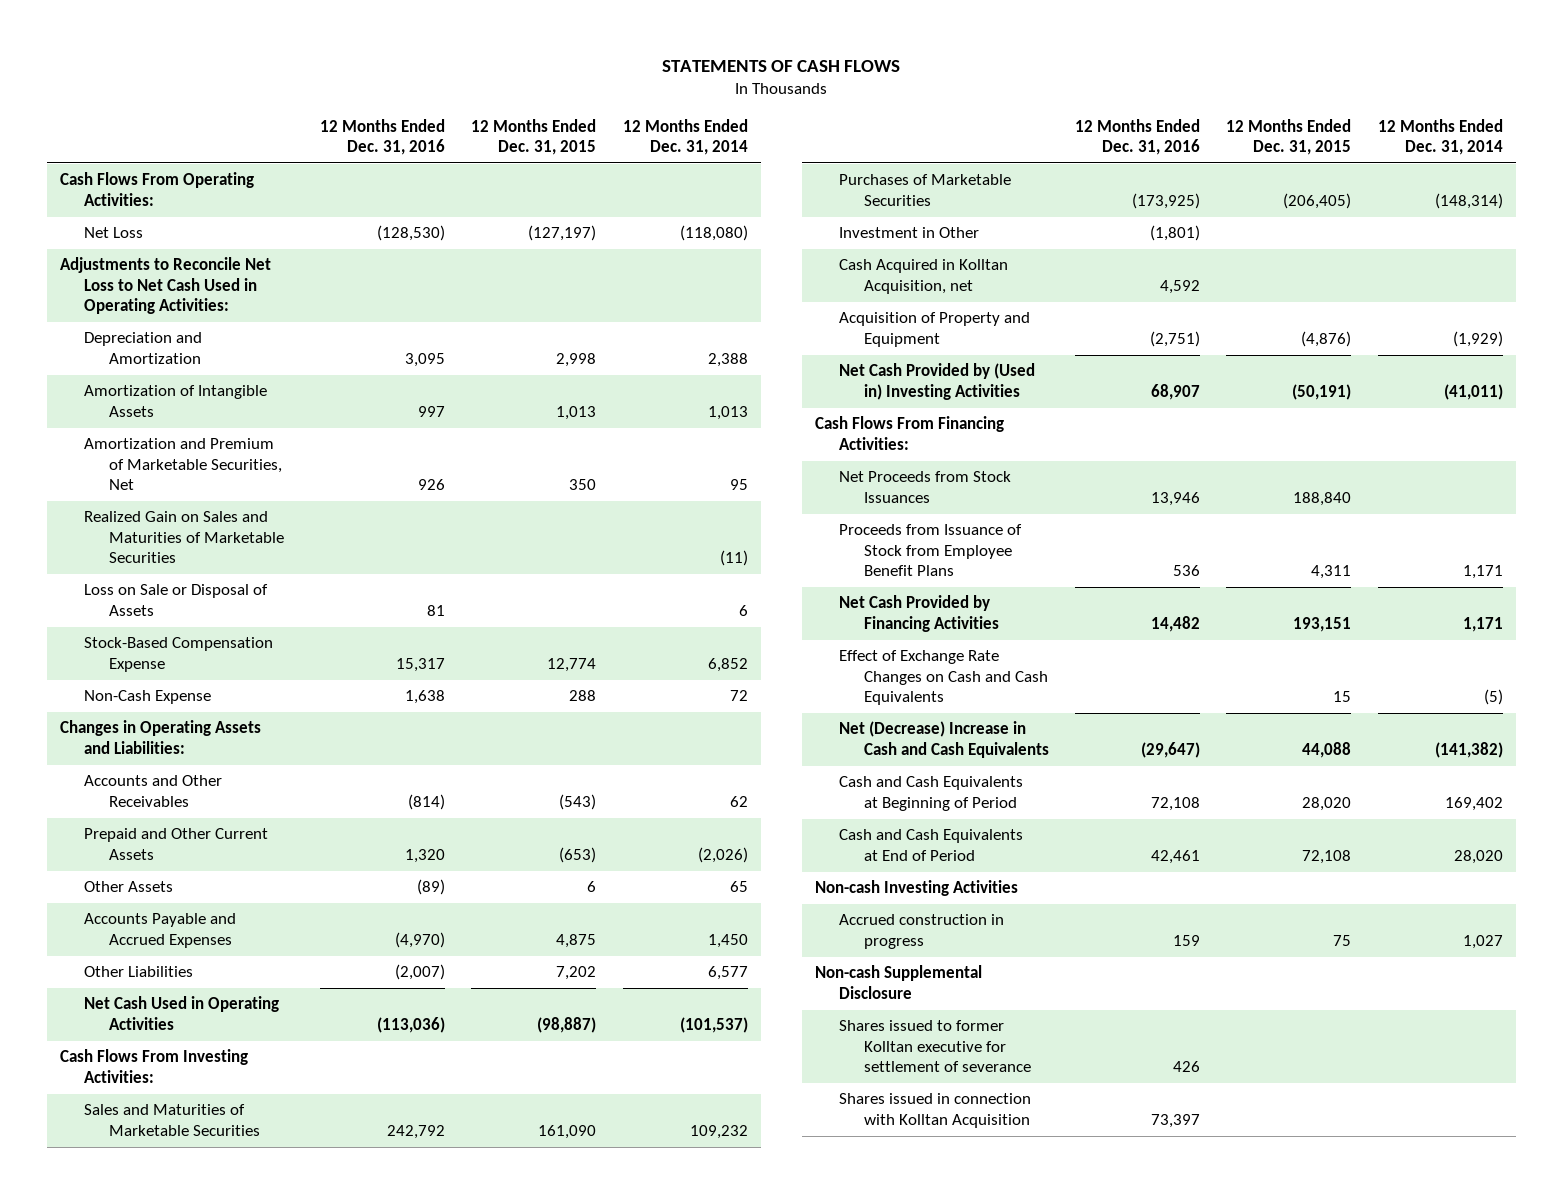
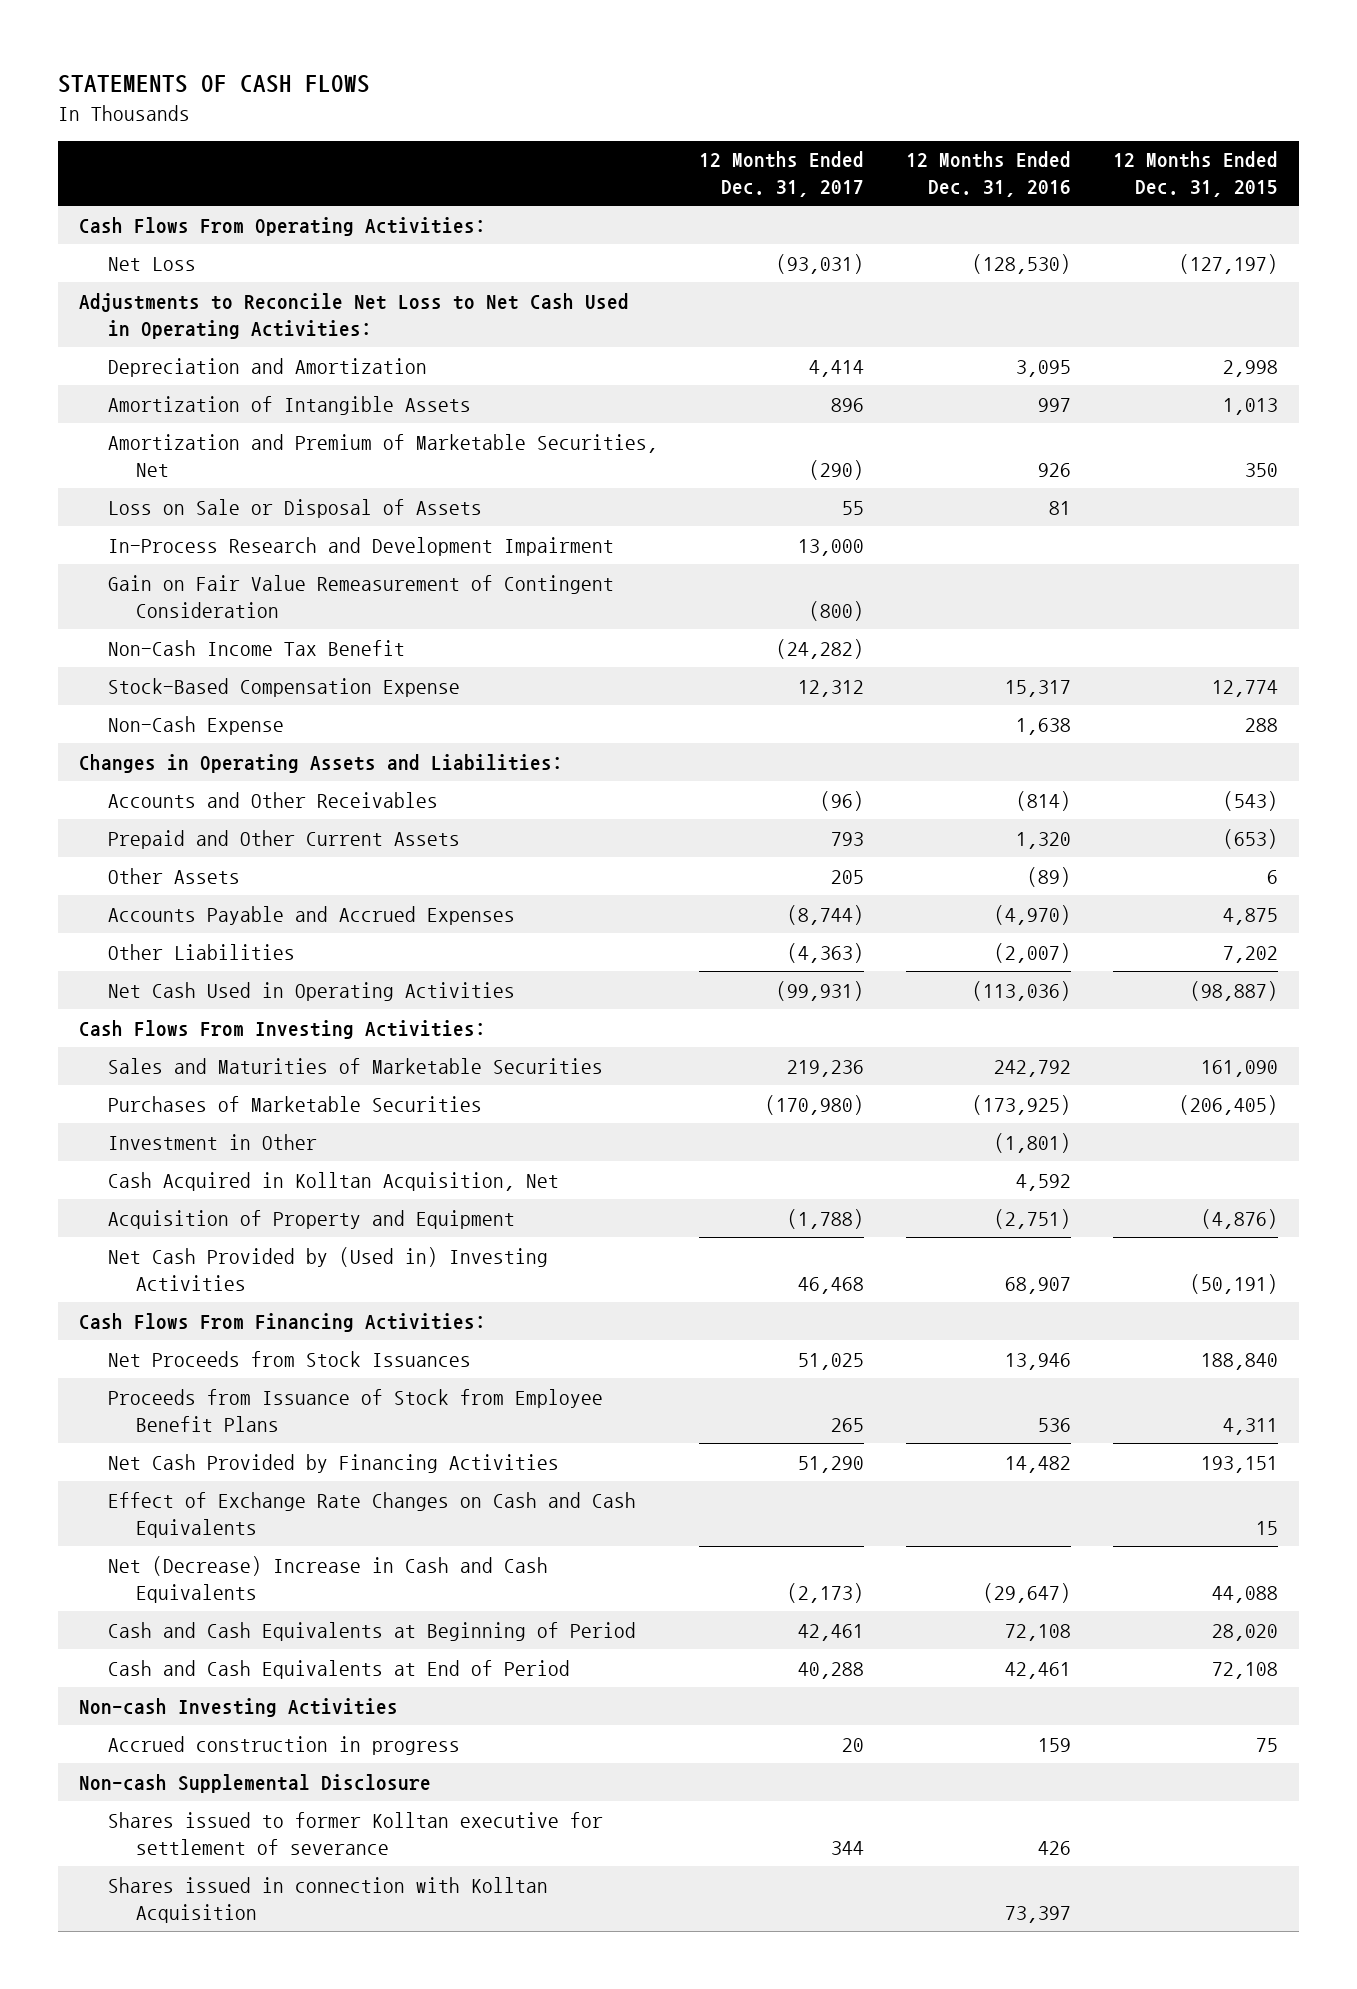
- | 12 Months Ended Dec. 31, 2016 | 12 Months Ended Dec. 31, 2015 | 12 Months Ended Dec. 31, 2014
+ | 12 Months Ended Dec. 31, 2017 | 12 Months Ended Dec. 31, 2016 | 12 Months Ended Dec. 31, 2015
- Realized Gain on Sales and Maturities of Marketable Securities | | | (11)
+ In-Process Research and Development Impairment | 13,000 | |
+ Gain on Fair Value Remeasurement of Contingent Consideration | (800) | |
+ Non-Cash Income Tax Benefit | (24,282) | |
- Cash Acquired in Kolltan Acquisition, net | 4,592 | |
+ Cash Acquired in Kolltan Acquisition, Net | | 4,592 |

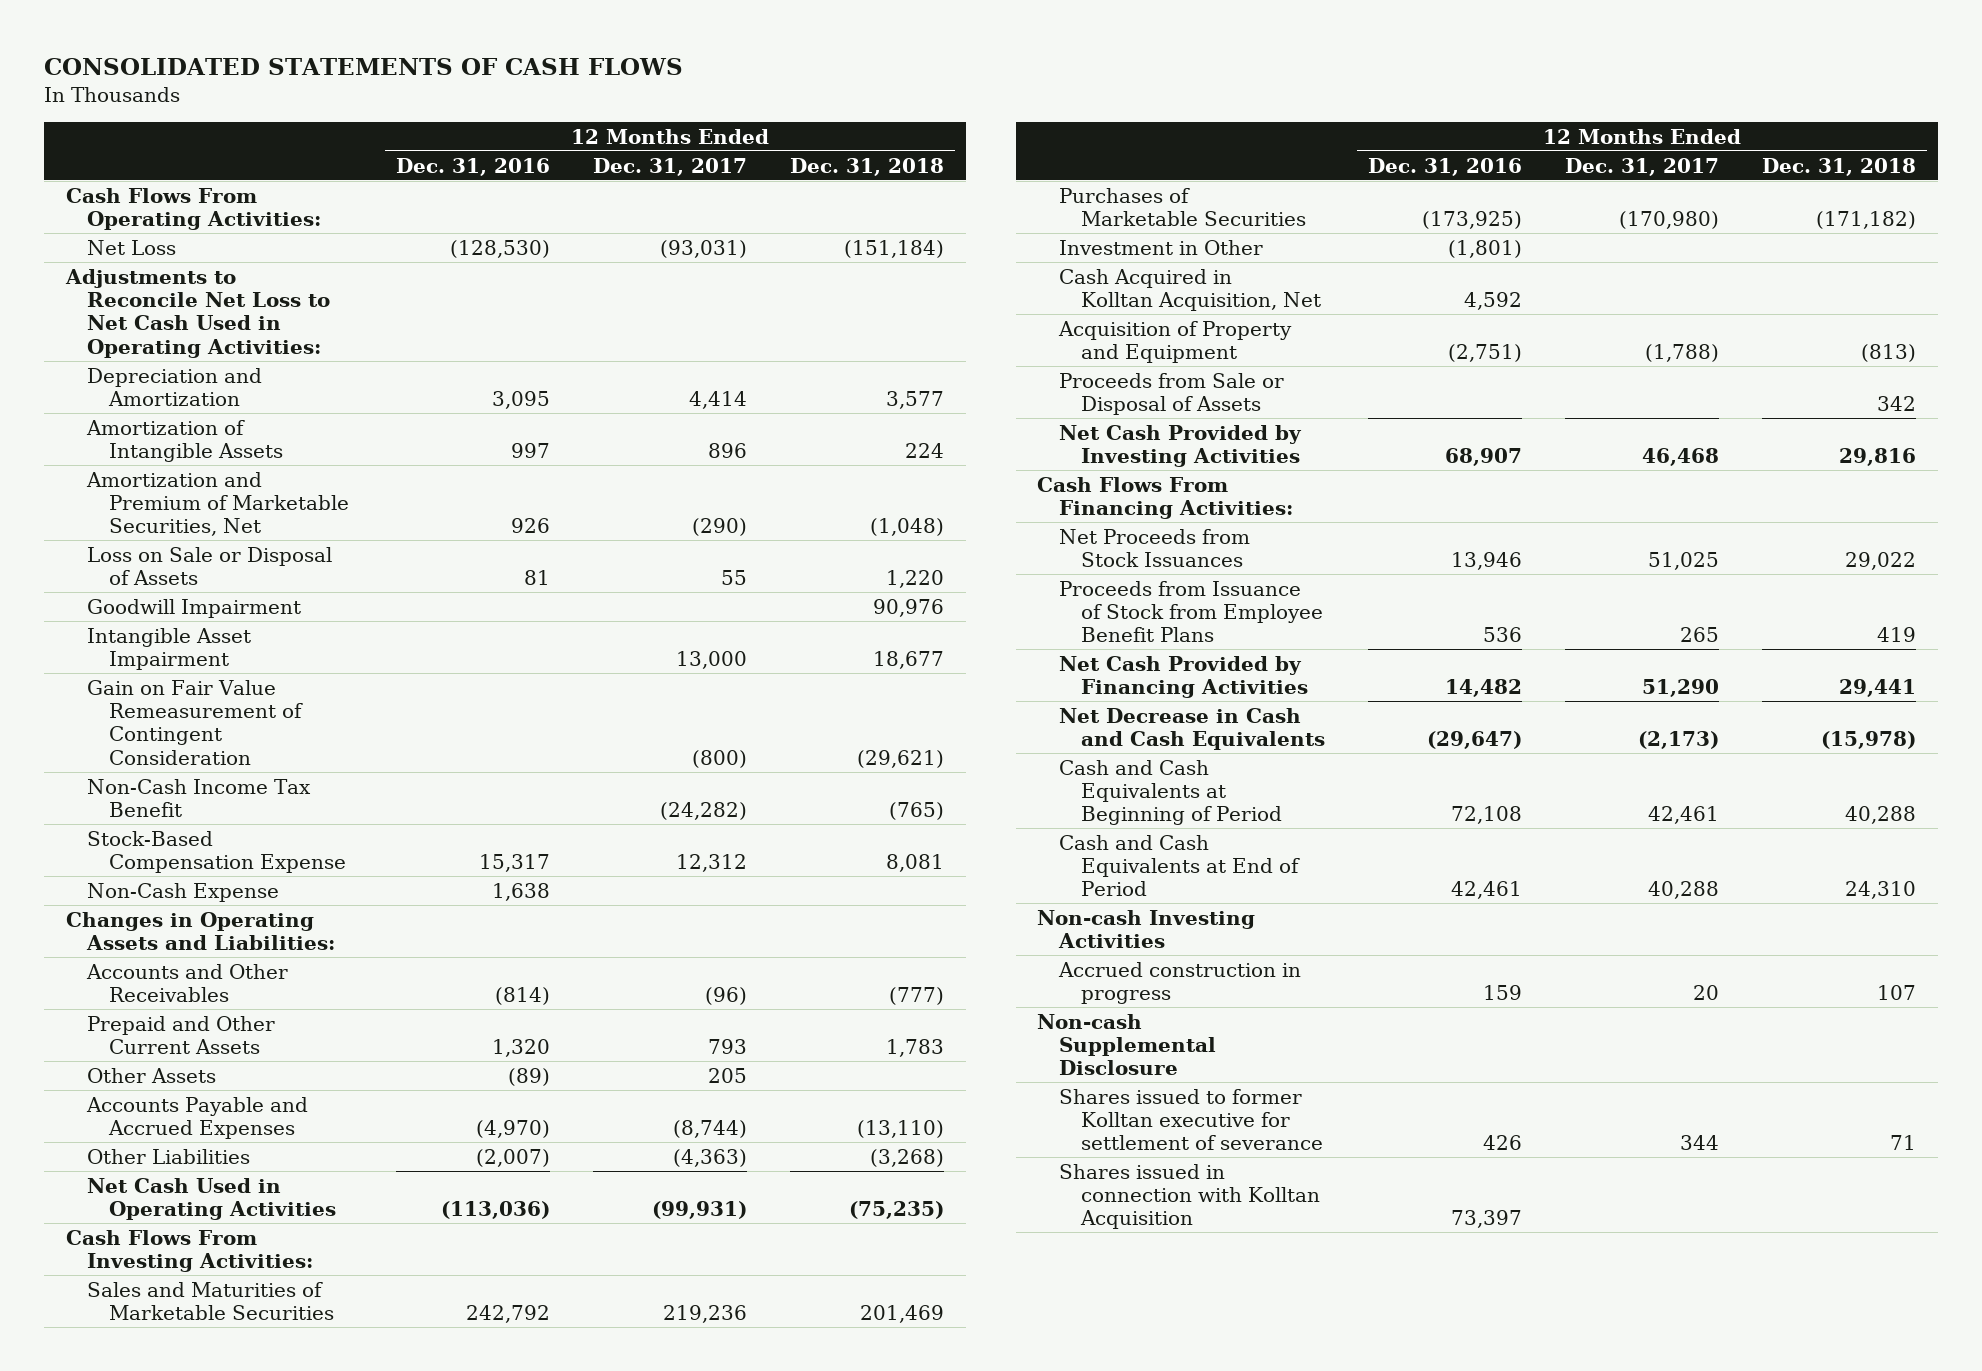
- STATEMENTS OF CASH FLOWS
+ CONSOLIDATED STATEMENTS OF CASH FLOWS
- | 12 Months Ended Dec. 31, 2017 | 12 Months Ended Dec. 31, 2016 | 12 Months Ended Dec. 31, 2015
+ | 12 Months Ended Dec. 31, 2016 | 12 Months Ended Dec. 31, 2017 | 12 Months Ended Dec. 31, 2018
- In-Process Research and Development Impairment | 13,000 | |
+ Goodwill Impairment | | | 90,976
+ Intangible Asset Impairment | | 13,000 | 18,677
- Net Cash Provided by (Used in) Investing Activities | 46,468 | 68,907 | (50,191)
+ Proceeds from Sale or Disposal of Assets | | | 342
+ Net Cash Provided by Investing Activities | 68,907 | 46,468 | 29,816
- Effect of Exchange Rate Changes on Cash and Cash Equivalents | | | 15
- Net (Decrease) Increase in Cash and Cash Equivalents | (2,173) | (29,647) | 44,088
+ Net Decrease in Cash and Cash Equivalents | (29,647) | (2,173) | (15,978)

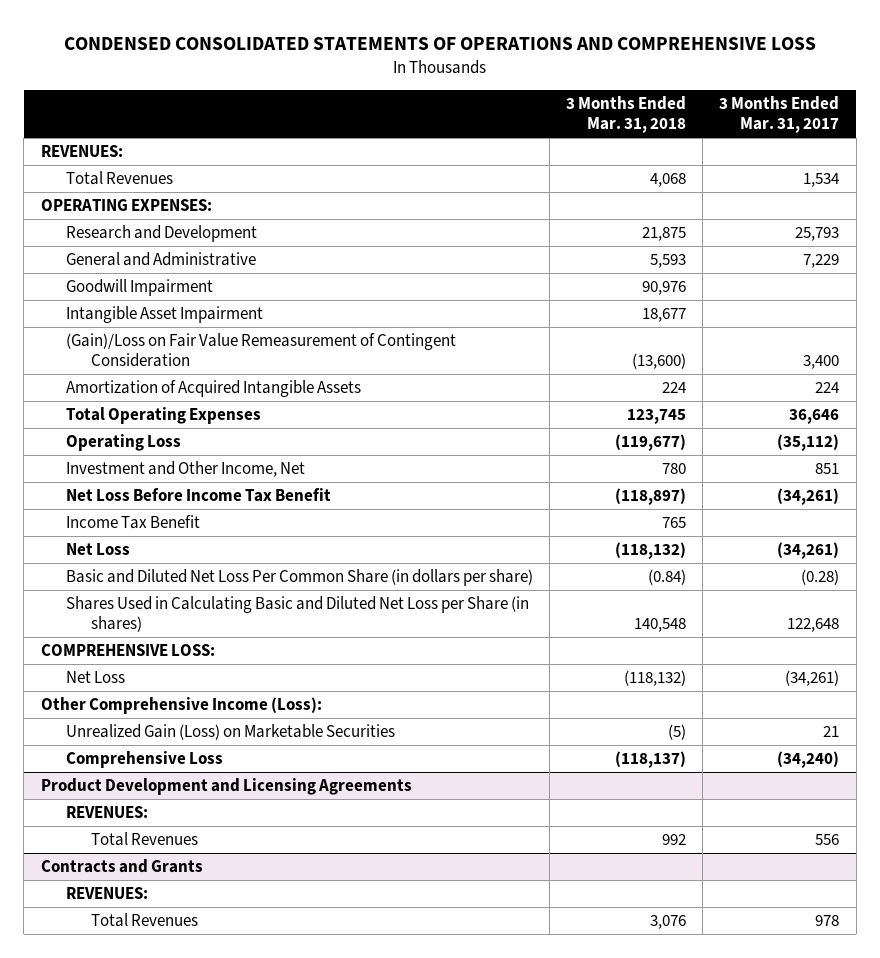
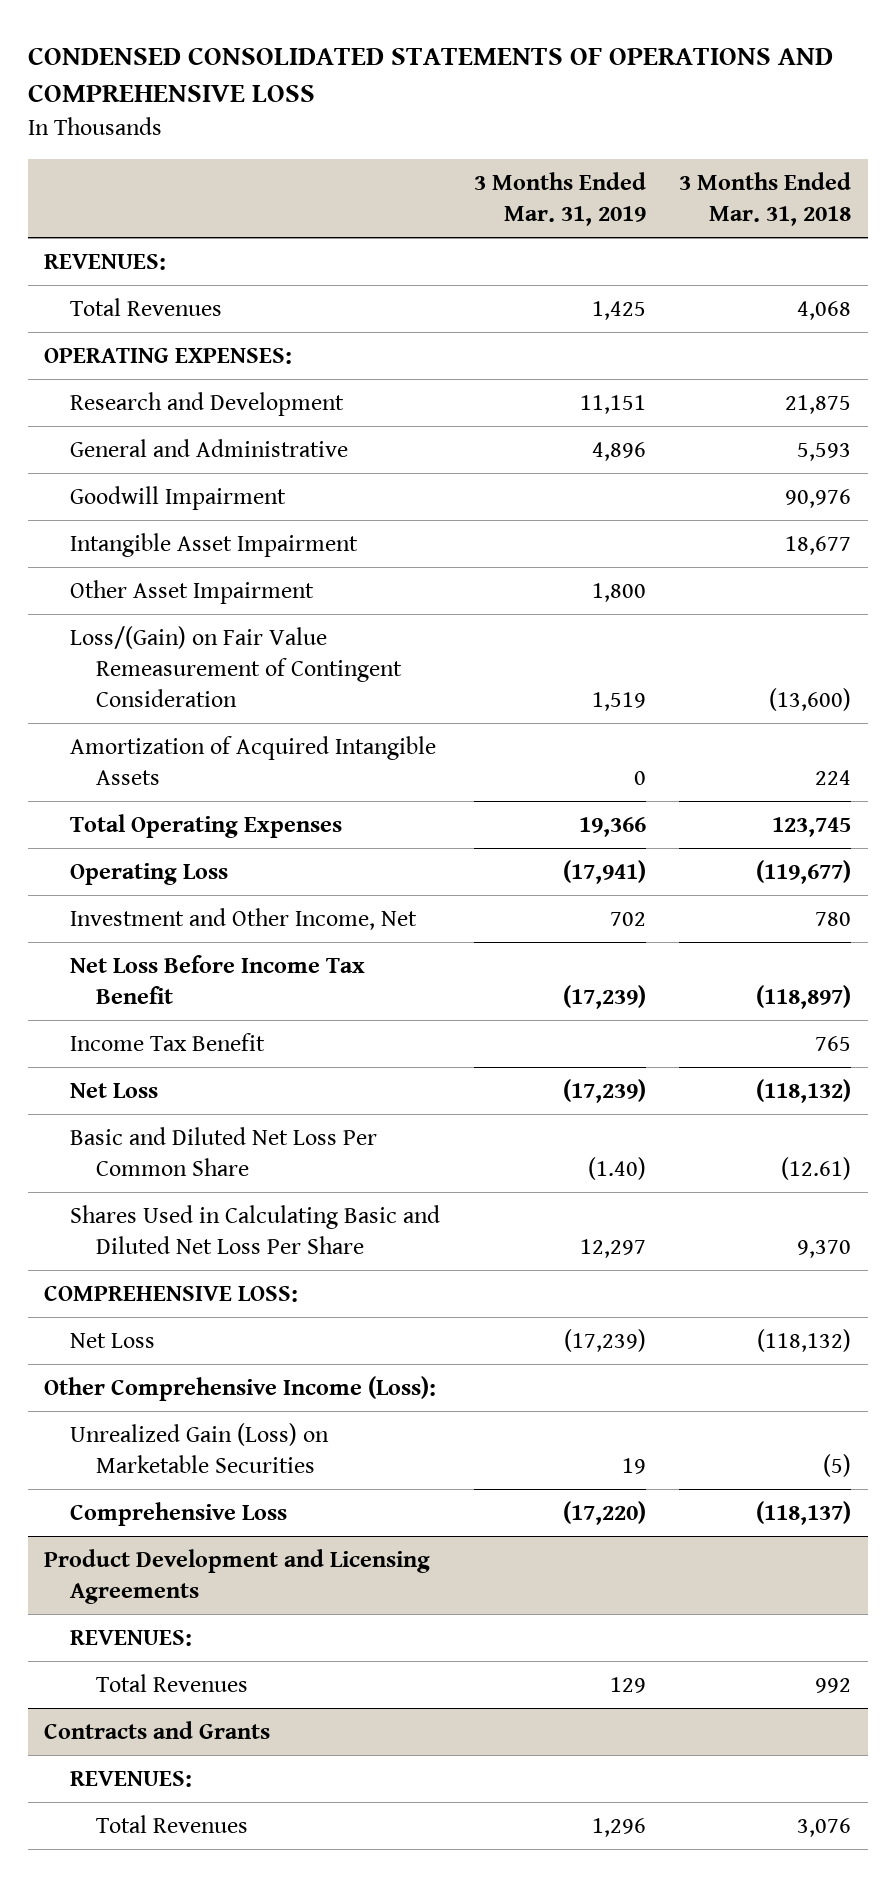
- | 3 Months Ended Mar. 31, 2018 | 3 Months Ended Mar. 31, 2017
+ | 3 Months Ended Mar. 31, 2019 | 3 Months Ended Mar. 31, 2018
- (Gain)/Loss on Fair Value Remeasurement of Contingent Consideration | (13,600) | 3,400
+ Other Asset Impairment | 1,800 |
+ Loss/(Gain) on Fair Value Remeasurement of Contingent Consideration | 1,519 | (13,600)
- Basic and Diluted Net Loss Per Common Share (in dollars per share) | (0.84) | (0.28)
- Shares Used in Calculating Basic and Diluted Net Loss per Share (in shares) | 140,548 | 122,648
+ Basic and Diluted Net Loss Per Common Share | (1.40) | (12.61)
+ Shares Used in Calculating Basic and Diluted Net Loss Per Share | 12,297 | 9,370

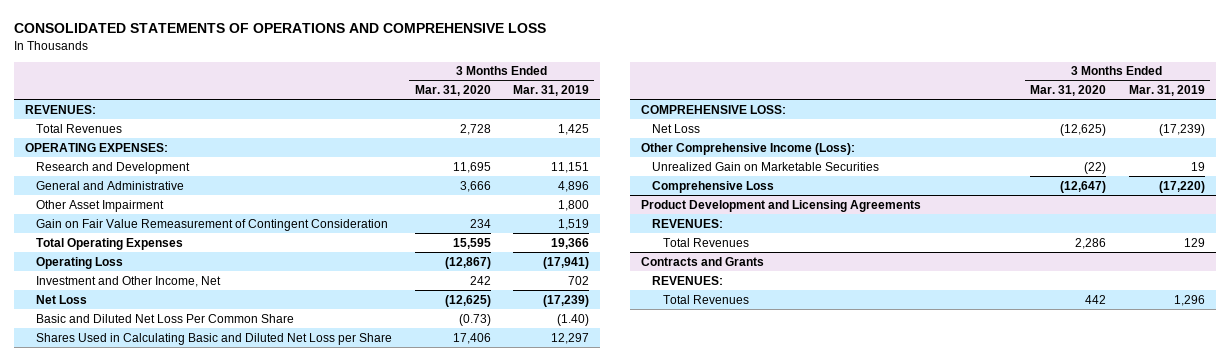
- CONDENSED CONSOLIDATED STATEMENTS OF OPERATIONS AND COMPREHENSIVE LOSS
+ CONSOLIDATED STATEMENTS OF OPERATIONS AND COMPREHENSIVE LOSS
- | 3 Months Ended Mar. 31, 2019 | 3 Months Ended Mar. 31, 2018
+ | 3 Months Ended Mar. 31, 2020 | 3 Months Ended Mar. 31, 2019
- Goodwill Impairment | | 90,976
- Intangible Asset Impairment | | 18,677
- Loss/(Gain) on Fair Value Remeasurement of Contingent Consideration | 1,519 | (13,600)
- Amortization of Acquired Intangible Assets | 0 | 224
+ Gain on Fair Value Remeasurement of Contingent Consideration | 234 | 1,519
- Net Loss Before Income Tax Benefit | (17,239) | (118,897)
- Income Tax Benefit | | 765
- Shares Used in Calculating Basic and Diluted Net Loss Per Share | 12,297 | 9,370
+ Shares Used in Calculating Basic and Diluted Net Loss per Share | 17,406 | 12,297
- Unrealized Gain (Loss) on Marketable Securities | 19 | (5)
+ Unrealized Gain on Marketable Securities | (22) | 19

